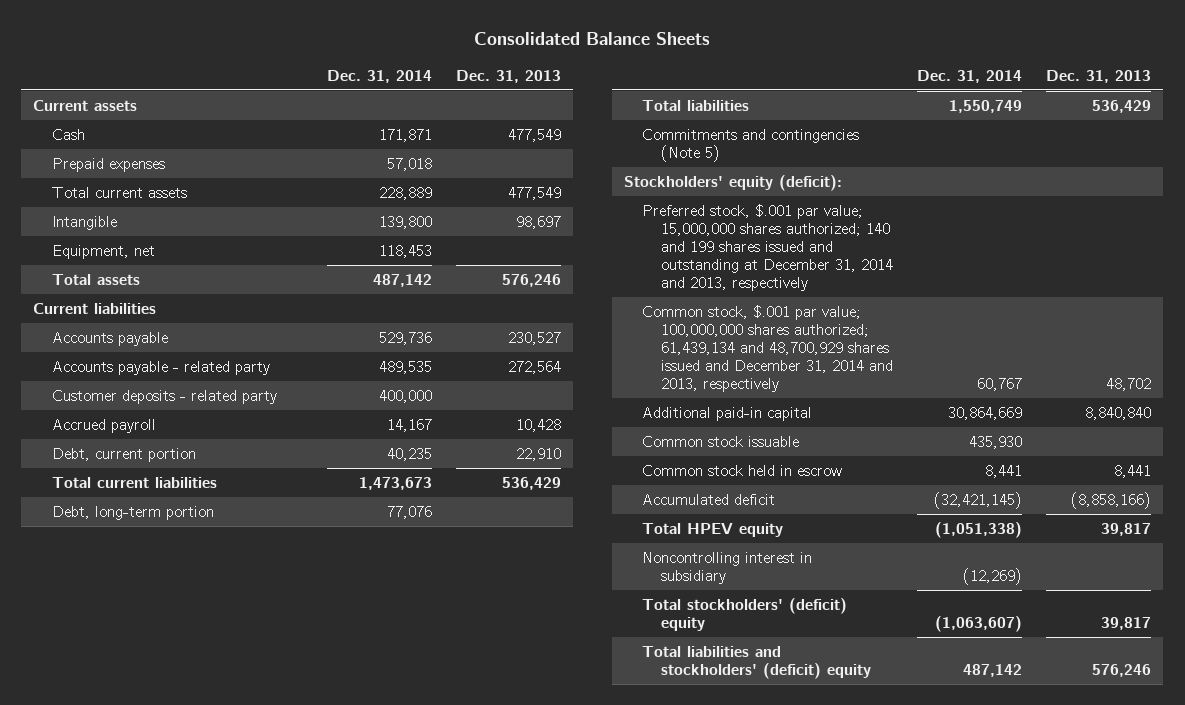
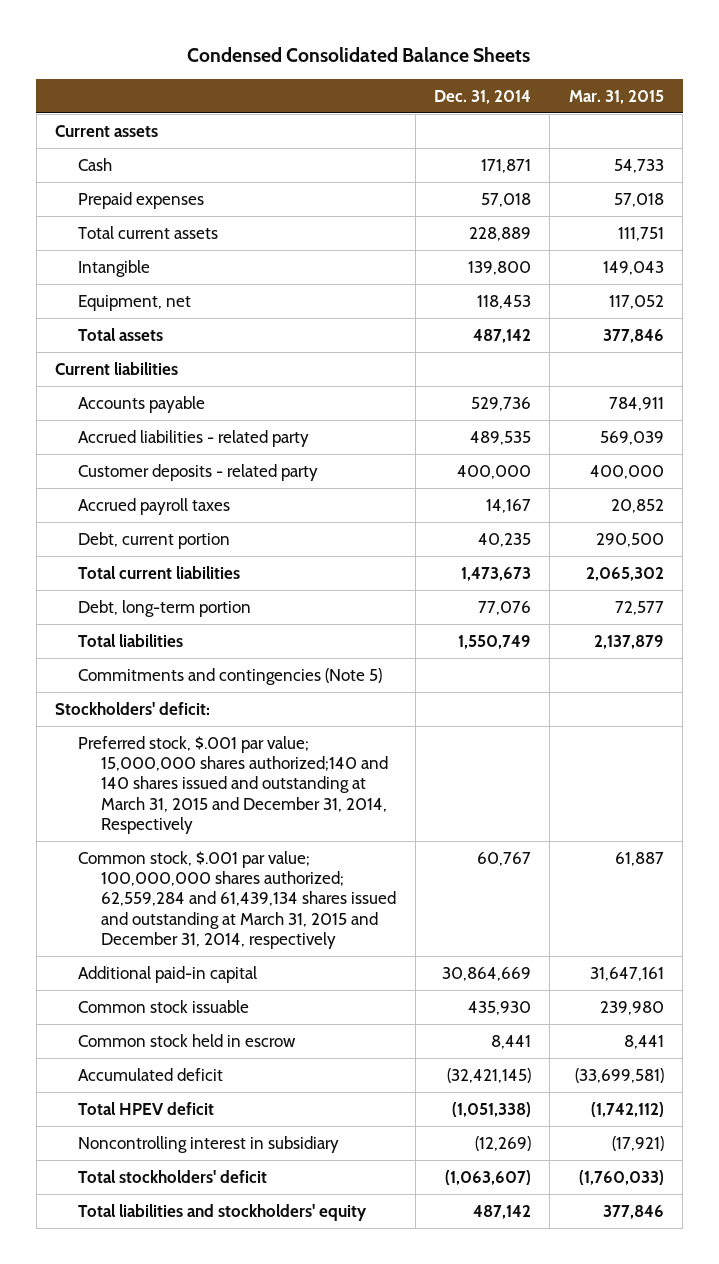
- Consolidated Balance Sheets
+ Condensed Consolidated Balance Sheets
- | Dec. 31, 2014 | Dec. 31, 2013
+ | Dec. 31, 2014 | Mar. 31, 2015
- Accounts payable - related party | 489,535 | 272,564
+ Accrued liabilities - related party | 489,535 | 569,039
- Accrued payroll | 14,167 | 10,428
+ Accrued payroll taxes | 14,167 | 20,852
- Stockholders' equity (deficit):
- Preferred stock, $.001 par value; 15,000,000 shares authorized; 140 and 199 shares issued and outstanding at December 31, 2014 and 2013, respectively
- Common stock, $.001 par value; 100,000,000 shares authorized; 61,439,134 and 48,700,929 shares issued and December 31, 2014 and 2013, respectively | 60,767 | 48,702
+ Stockholders' deficit:
+ Preferred stock, $.001 par value; 15,000,000 shares authorized;140 and 140 shares issued and outstanding at March 31, 2015 and December 31, 2014, Respectively
+ Common stock, $.001 par value; 100,000,000 shares authorized; 62,559,284 and 61,439,134 shares issued and outstanding at March 31, 2015 and December 31, 2014, respectively | 60,767 | 61,887
- Total HPEV equity | (1,051,338) | 39,817
+ Total HPEV deficit | (1,051,338) | (1,742,112)
- Total stockholders' (deficit) equity | (1,063,607) | 39,817
- Total liabilities and stockholders' (deficit) equity | 487,142 | 576,246
+ Total stockholders' deficit | (1,063,607) | (1,760,033)
+ Total liabilities and stockholders' equity | 487,142 | 377,846

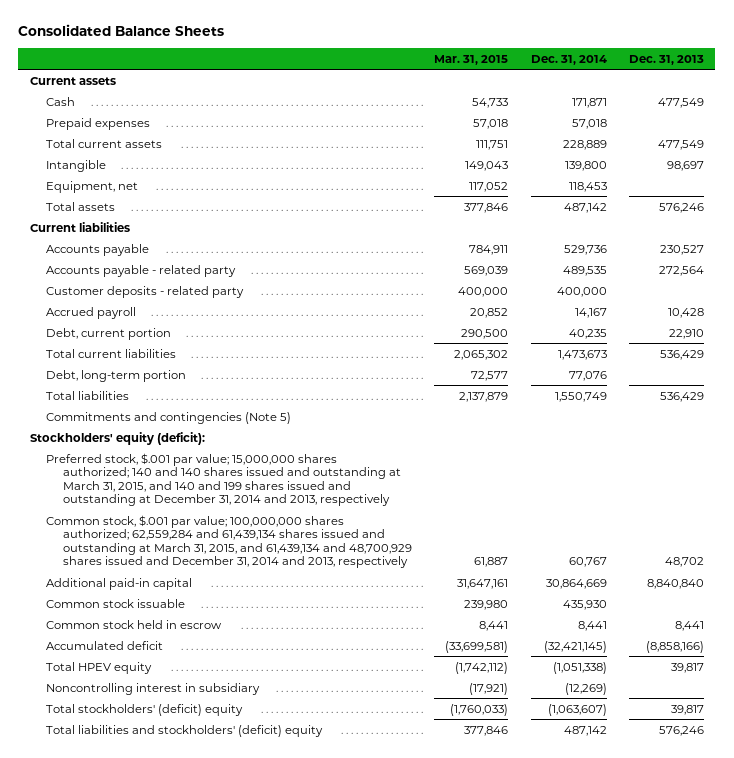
- Condensed Consolidated Balance Sheets
+ Consolidated Balance Sheets
- | Dec. 31, 2014 | Mar. 31, 2015
+ | Mar. 31, 2015 | Dec. 31, 2014 | Dec. 31, 2013
- Accrued liabilities - related party | 489,535 | 569,039
+ Accounts payable - related party | 569,039 | 489,535 | 272,564
- Accrued payroll taxes | 14,167 | 20,852
+ Accrued payroll | 20,852 | 14,167 | 10,428
- Stockholders' deficit:
- Preferred stock, $.001 par value; 15,000,000 shares authorized;140 and 140 shares issued and outstanding at March 31, 2015 and December 31, 2014, Respectively
- Common stock, $.001 par value; 100,000,000 shares authorized; 62,559,284 and 61,439,134 shares issued and outstanding at March 31, 2015 and December 31, 2014, respectively | 60,767 | 61,887
+ Stockholders' equity (deficit):
+ Preferred stock, $.001 par value; 15,000,000 shares authorized; 140 and 140 shares issued and outstanding at March 31, 2015, and 140 and 199 shares issued and outstanding at December 31, 2014 and 2013, respectively
+ Common stock, $.001 par value; 100,000,000 shares authorized; 62,559,284 and 61,439,134 shares issued and outstanding at March 31, 2015, and 61,439,134 and 48,700,929 shares issued and December 31, 2014 and 2013, respectively | 61,887 | 60,767 | 48,702
- Total HPEV deficit | (1,051,338) | (1,742,112)
+ Total HPEV equity | (1,742,112) | (1,051,338) | 39,817
- Total stockholders' deficit | (1,063,607) | (1,760,033)
- Total liabilities and stockholders' equity | 487,142 | 377,846
+ Total stockholders' (deficit) equity | (1,760,033) | (1,063,607) | 39,817
+ Total liabilities and stockholders' (deficit) equity | 377,846 | 487,142 | 576,246

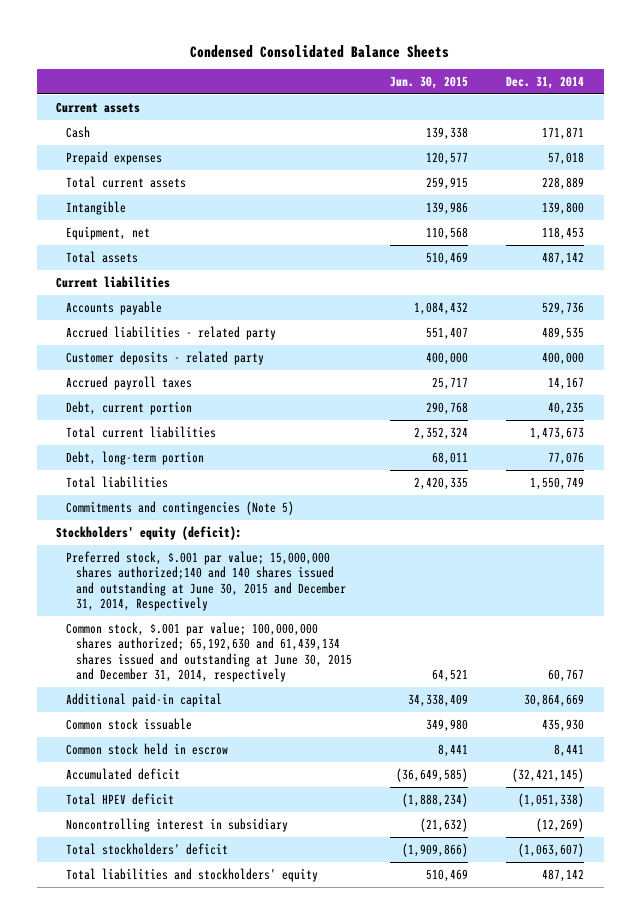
- Consolidated Balance Sheets
+ Condensed Consolidated Balance Sheets
- | Mar. 31, 2015 | Dec. 31, 2014 | Dec. 31, 2013
+ | Jun. 30, 2015 | Dec. 31, 2014
- Accounts payable - related party | 569,039 | 489,535 | 272,564
+ Accrued liabilities - related party | 551,407 | 489,535
- Accrued payroll | 20,852 | 14,167 | 10,428
+ Accrued payroll taxes | 25,717 | 14,167
- Preferred stock, $.001 par value; 15,000,000 shares authorized; 140 and 140 shares issued and outstanding at March 31, 2015, and 140 and 199 shares issued and outstanding at December 31, 2014 and 2013, respectively
- Common stock, $.001 par value; 100,000,000 shares authorized; 62,559,284 and 61,439,134 shares issued and outstanding at March 31, 2015, and 61,439,134 and 48,700,929 shares issued and December 31, 2014 and 2013, respectively | 61,887 | 60,767 | 48,702
+ Preferred stock, $.001 par value; 15,000,000 shares authorized;140 and 140 shares issued and outstanding at June 30, 2015 and December 31, 2014, Respectively
+ Common stock, $.001 par value; 100,000,000 shares authorized; 65,192,630 and 61,439,134 shares issued and outstanding at June 30, 2015 and December 31, 2014, respectively | 64,521 | 60,767
- Total HPEV equity | (1,742,112) | (1,051,338) | 39,817
+ Total HPEV deficit | (1,888,234) | (1,051,338)
- Total stockholders' (deficit) equity | (1,760,033) | (1,063,607) | 39,817
- Total liabilities and stockholders' (deficit) equity | 377,846 | 487,142 | 576,246
+ Total stockholders' deficit | (1,909,866) | (1,063,607)
+ Total liabilities and stockholders' equity | 510,469 | 487,142

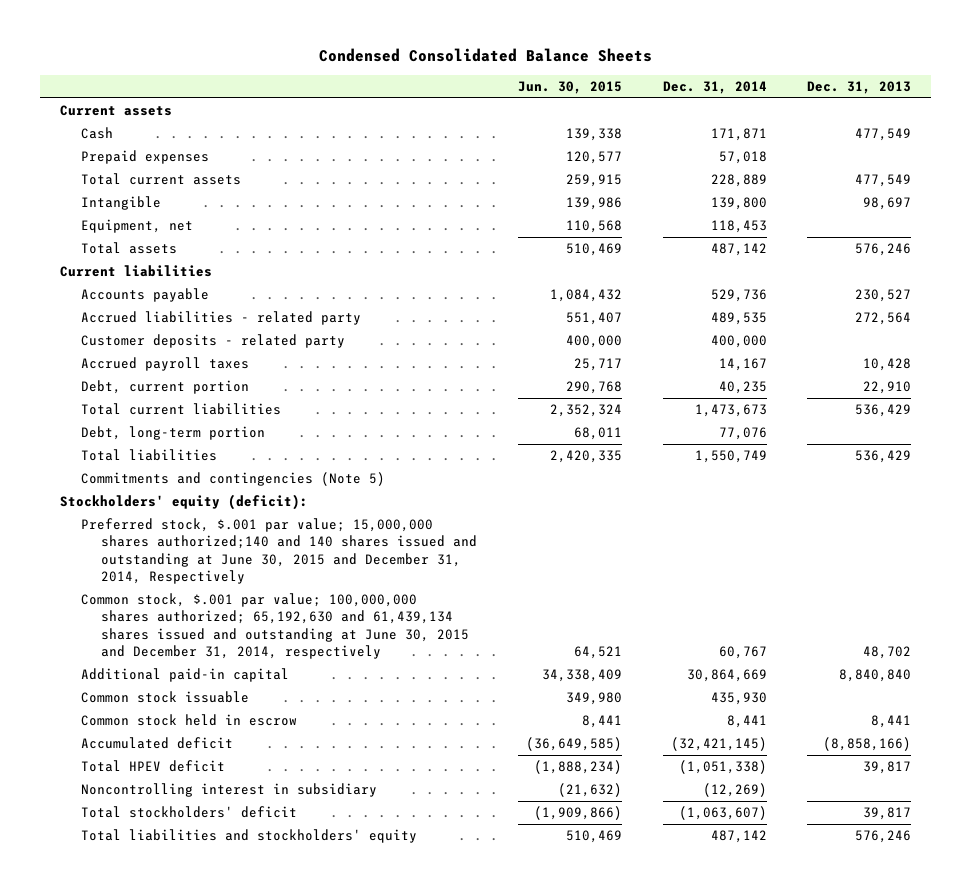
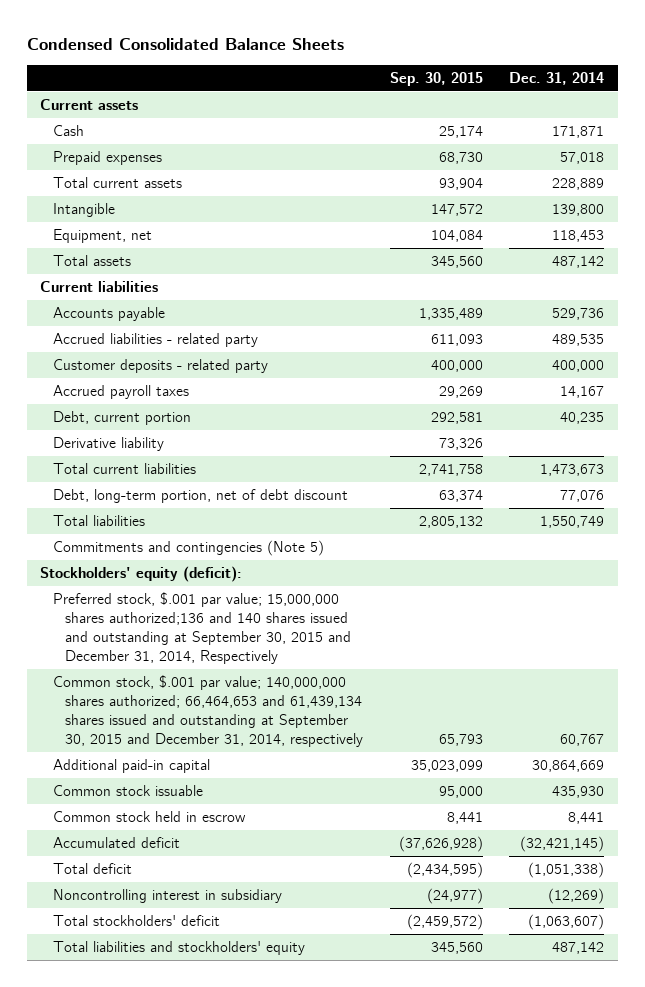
- | Jun. 30, 2015 | Dec. 31, 2014 | Dec. 31, 2013
+ | Sep. 30, 2015 | Dec. 31, 2014
+ Derivative liability | 73,326 |
- Debt, long-term portion | 68,011 | 77,076 |
+ Debt, long-term portion, net of debt discount | 63,374 | 77,076
- Preferred stock, $.001 par value; 15,000,000 shares authorized;140 and 140 shares issued and outstanding at June 30, 2015 and December 31, 2014, Respectively
- Common stock, $.001 par value; 100,000,000 shares authorized; 65,192,630 and 61,439,134 shares issued and outstanding at June 30, 2015 and December 31, 2014, respectively | 64,521 | 60,767 | 48,702
+ Preferred stock, $.001 par value; 15,000,000 shares authorized;136 and 140 shares issued and outstanding at September 30, 2015 and December 31, 2014, Respectively
+ Common stock, $.001 par value; 140,000,000 shares authorized; 66,464,653 and 61,439,134 shares issued and outstanding at September 30, 2015 and December 31, 2014, respectively | 65,793 | 60,767
- Total HPEV deficit | (1,888,234) | (1,051,338) | 39,817
+ Total deficit | (2,434,595) | (1,051,338)

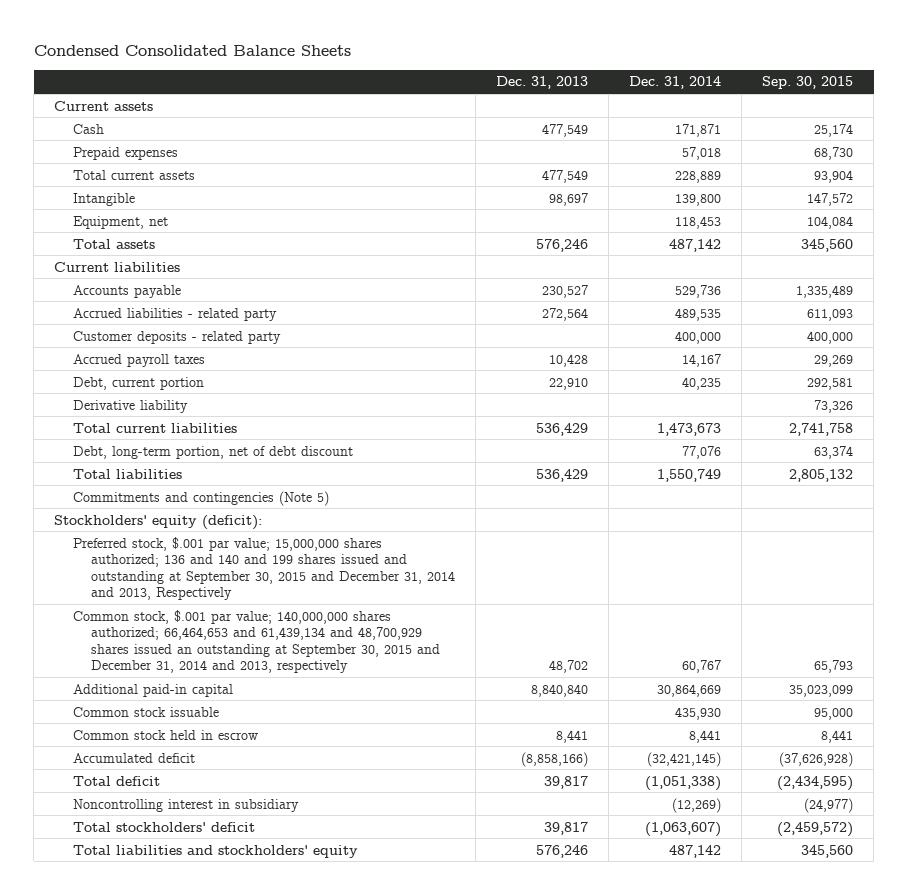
- | Sep. 30, 2015 | Dec. 31, 2014
+ | Dec. 31, 2013 | Dec. 31, 2014 | Sep. 30, 2015
- Preferred stock, $.001 par value; 15,000,000 shares authorized;136 and 140 shares issued and outstanding at September 30, 2015 and December 31, 2014, Respectively
- Common stock, $.001 par value; 140,000,000 shares authorized; 66,464,653 and 61,439,134 shares issued and outstanding at September 30, 2015 and December 31, 2014, respectively | 65,793 | 60,767
+ Preferred stock, $.001 par value; 15,000,000 shares authorized; 136 and 140 and 199 shares issued and outstanding at September 30, 2015 and December 31, 2014 and 2013, Respectively
+ Common stock, $.001 par value; 140,000,000 shares authorized; 66,464,653 and 61,439,134 and 48,700,929 shares issued an outstanding at September 30, 2015 and December 31, 2014 and 2013, respectively | 48,702 | 60,767 | 65,793

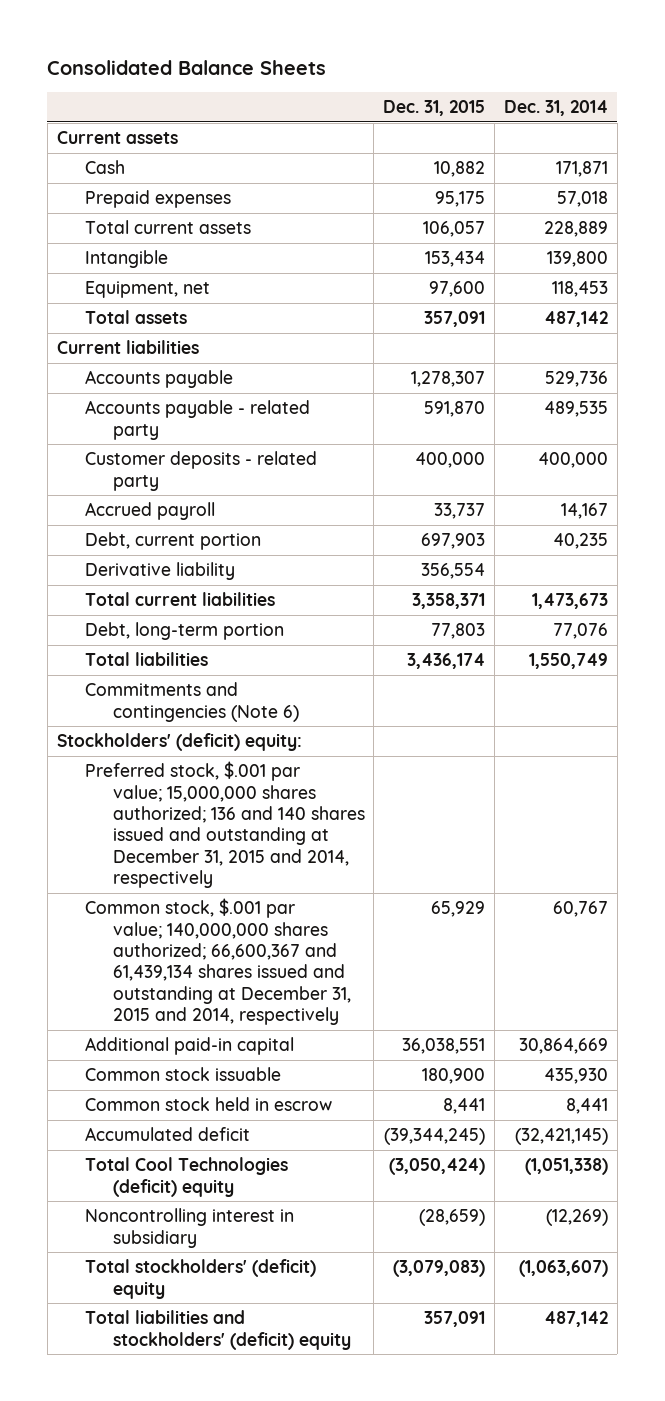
- Condensed Consolidated Balance Sheets
+ Consolidated Balance Sheets
- | Dec. 31, 2013 | Dec. 31, 2014 | Sep. 30, 2015
+ | Dec. 31, 2015 | Dec. 31, 2014
- Accrued liabilities - related party | 272,564 | 489,535 | 611,093
+ Accounts payable - related party | 591,870 | 489,535
- Accrued payroll taxes | 10,428 | 14,167 | 29,269
+ Accrued payroll | 33,737 | 14,167
- Debt, long-term portion, net of debt discount | | 77,076 | 63,374
+ Debt, long-term portion | 77,803 | 77,076
- Commitments and contingencies (Note 5)
- Stockholders' equity (deficit):
- Preferred stock, $.001 par value; 15,000,000 shares authorized; 136 and 140 and 199 shares issued and outstanding at September 30, 2015 and December 31, 2014 and 2013, Respectively
- Common stock, $.001 par value; 140,000,000 shares authorized; 66,464,653 and 61,439,134 and 48,700,929 shares issued an outstanding at September 30, 2015 and December 31, 2014 and 2013, respectively | 48,702 | 60,767 | 65,793
+ Commitments and contingencies (Note 6)
+ Stockholders' (deficit) equity:
+ Preferred stock, $.001 par value; 15,000,000 shares authorized; 136 and 140 shares issued and outstanding at December 31, 2015 and 2014, respectively
+ Common stock, $.001 par value; 140,000,000 shares authorized; 66,600,367 and 61,439,134 shares issued and outstanding at December 31, 2015 and 2014, respectively | 65,929 | 60,767
- Total deficit | 39,817 | (1,051,338) | (2,434,595)
+ Total Cool Technologies (deficit) equity | (3,050,424) | (1,051,338)
- Total stockholders' deficit | 39,817 | (1,063,607) | (2,459,572)
- Total liabilities and stockholders' equity | 576,246 | 487,142 | 345,560
+ Total stockholders' (deficit) equity | (3,079,083) | (1,063,607)
+ Total liabilities and stockholders' (deficit) equity | 357,091 | 487,142

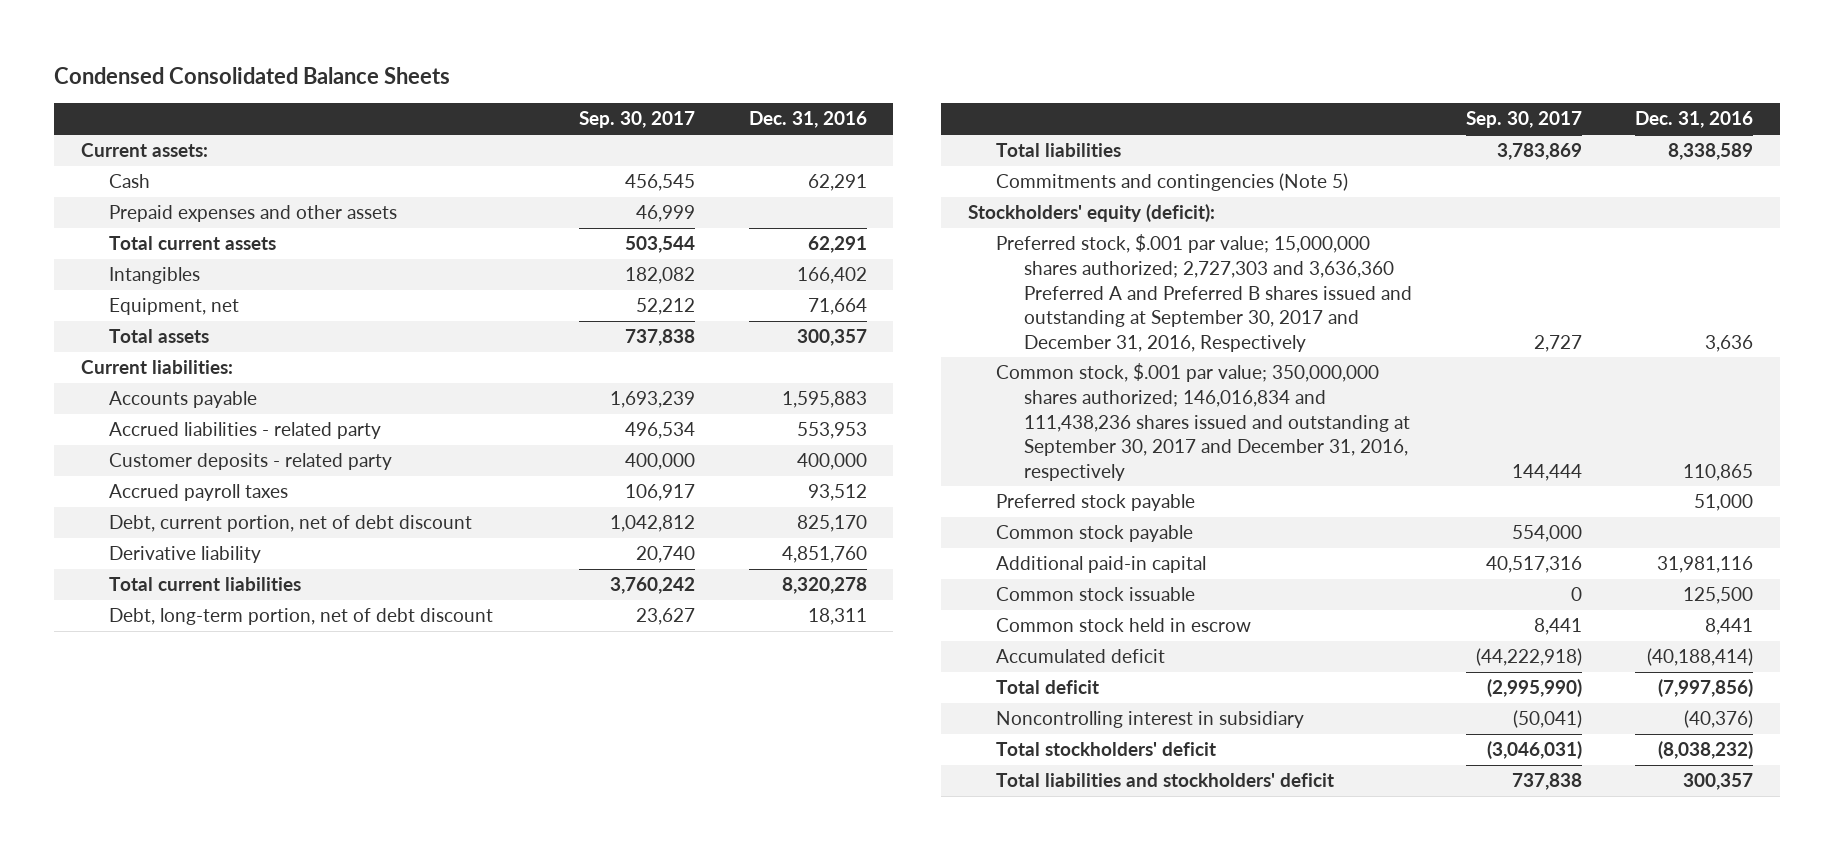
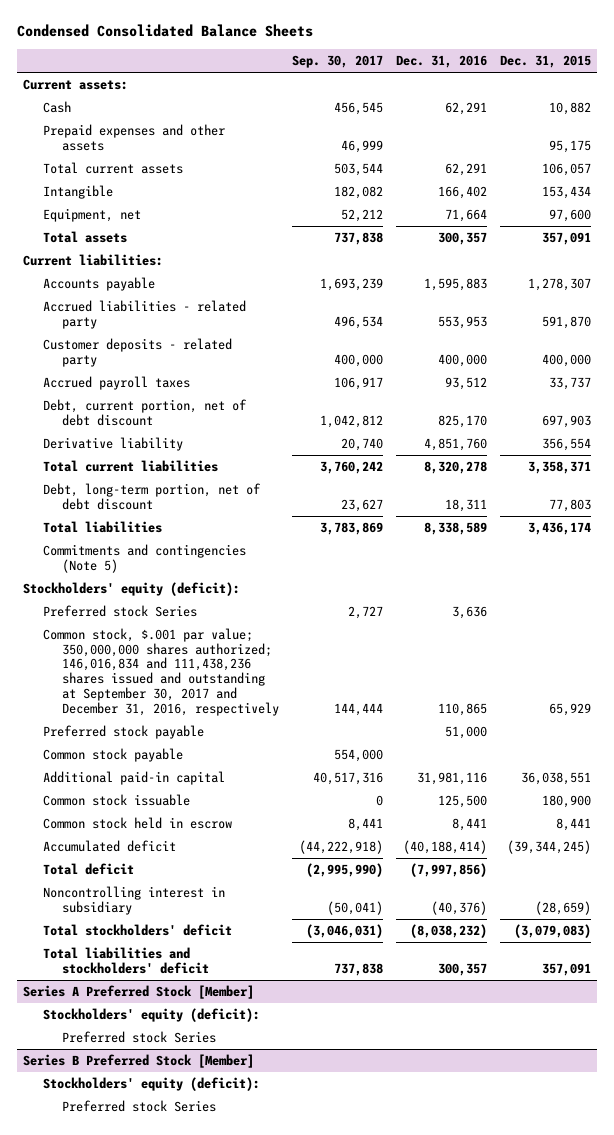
- | Sep. 30, 2017 | Dec. 31, 2016
+ | Sep. 30, 2017 | Dec. 31, 2016 | Dec. 31, 2015
- Intangibles | 182,082 | 166,402
+ Intangible | 182,082 | 166,402 | 153,434
- Preferred stock, $.001 par value; 15,000,000 shares authorized; 2,727,303 and 3,636,360 Preferred A and Preferred B shares issued and outstanding at September 30, 2017 and December 31, 2016, Respectively | 2,727 | 3,636
+ Preferred stock Series | 2,727 | 3,636 |
+ Series A Preferred Stock [Member]
+ Stockholders' equity (deficit):
+ Preferred stock Series
+ Series B Preferred Stock [Member]
+ Stockholders' equity (deficit):
+ Preferred stock Series

